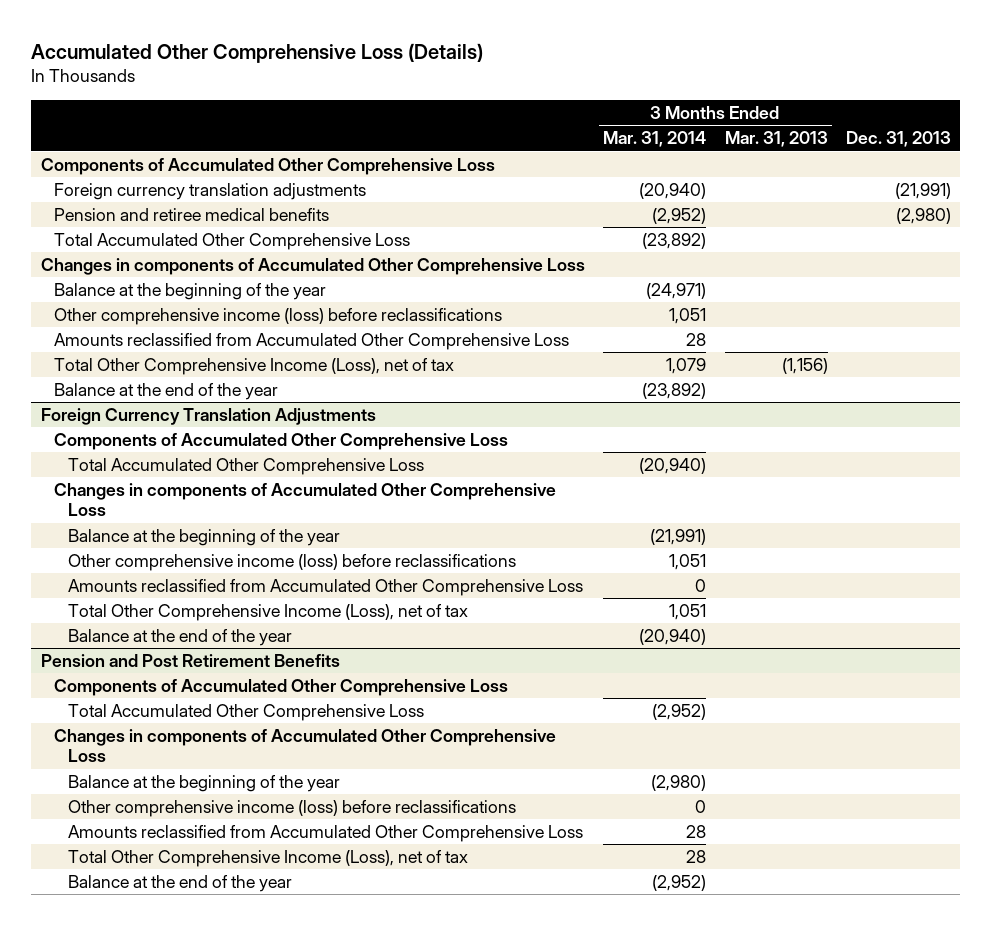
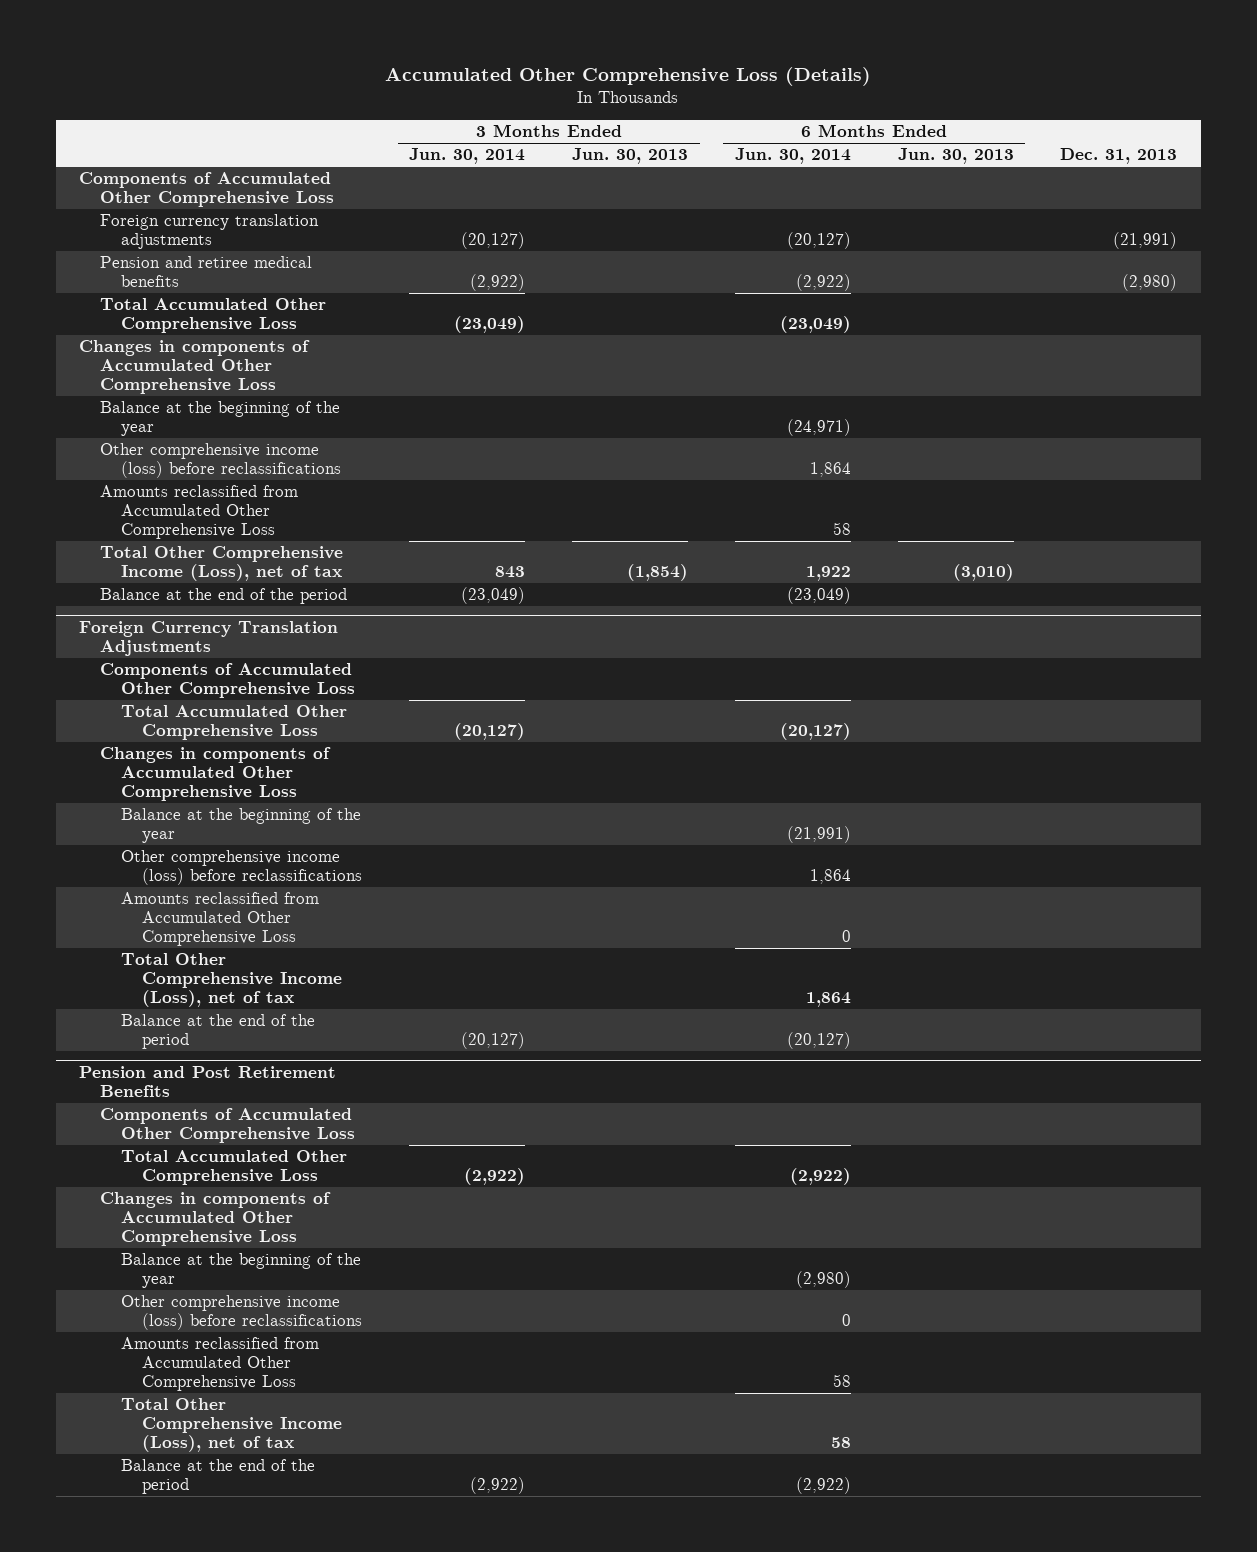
- | 3 Months Ended Mar. 31, 2014 | 3 Months Ended Mar. 31, 2013 | Dec. 31, 2013
+ | 3 Months Ended Jun. 30, 2014 | 3 Months Ended Jun. 30, 2013 | 6 Months Ended Jun. 30, 2014 | 6 Months Ended Jun. 30, 2013 | Dec. 31, 2013
- Balance at the end of the year | (23,892) | |
+ Balance at the end of the period | (23,049) | | (23,049) | |
@ Foreign Currency Translation Adjustments
- Balance at the end of the year | (20,940) | |
+ Balance at the end of the period | (20,127) | | (20,127) | |
@ Pension and Post Retirement Benefits
- Balance at the end of the year | (2,952) | |
+ Balance at the end of the period | (2,922) | | (2,922) | |

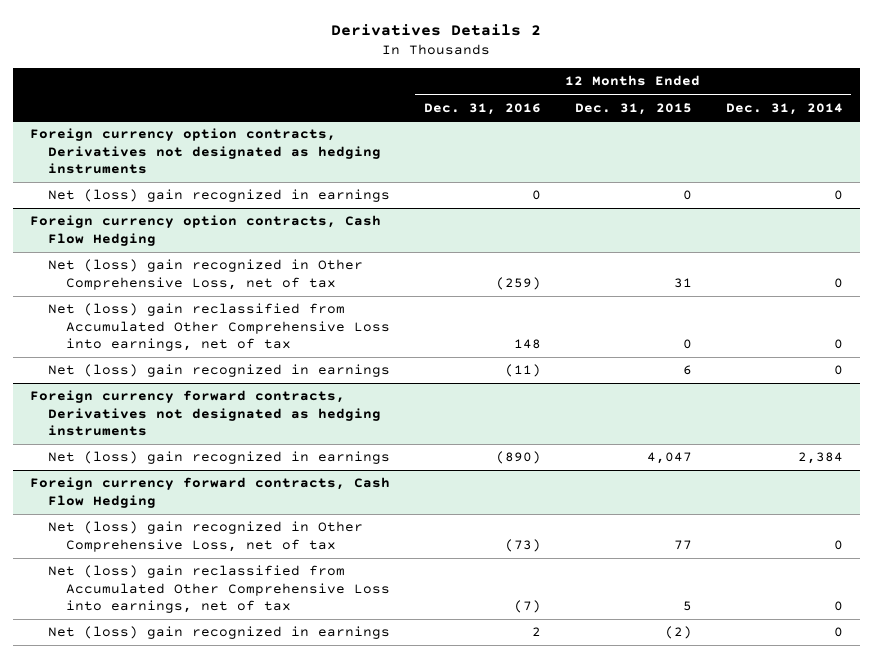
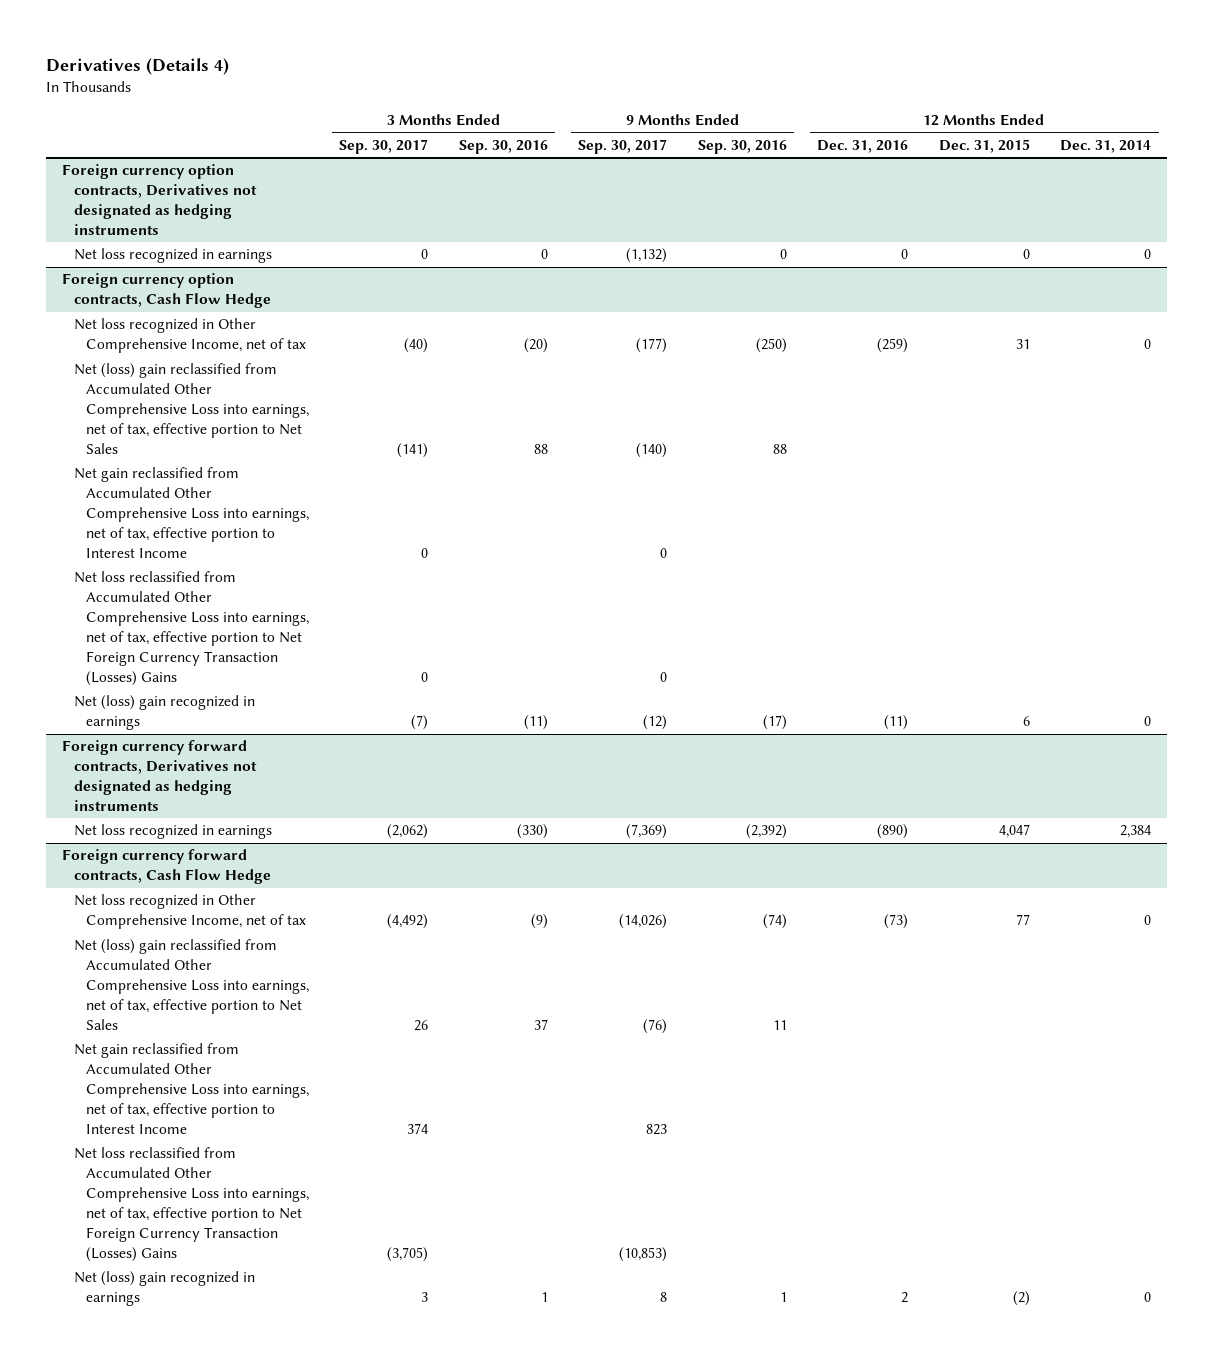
- Derivatives Details 2
+ Derivatives (Details 4)
- | 12 Months Ended Dec. 31, 2016 | 12 Months Ended Dec. 31, 2015 | 12 Months Ended Dec. 31, 2014
+ | 3 Months Ended Sep. 30, 2017 | 3 Months Ended Sep. 30, 2016 | 9 Months Ended Sep. 30, 2017 | 9 Months Ended Sep. 30, 2016 | 12 Months Ended Dec. 31, 2016 | 12 Months Ended Dec. 31, 2015 | 12 Months Ended Dec. 31, 2014
@ Foreign currency option contracts, Derivatives not designated as hedging instruments
- Net (loss) gain recognized in earnings | 0 | 0 | 0
- Foreign currency option contracts, Cash Flow Hedging
- Net (loss) gain recognized in Other Comprehensive Loss, net of tax | (259) | 31 | 0
- Net (loss) gain reclassified from Accumulated Other Comprehensive Loss into earnings, net of tax | 148 | 0 | 0
@ Foreign currency option contracts, Derivatives not designated as hedging instruments
+ Net loss recognized in earnings | 0 | 0 | (1,132) | 0 | 0 | 0 | 0
+ Foreign currency option contracts, Cash Flow Hedge
+ Net loss recognized in Other Comprehensive Income, net of tax | (40) | (20) | (177) | (250) | (259) | 31 | 0
+ Net (loss) gain reclassified from Accumulated Other Comprehensive Loss into earnings, net of tax, effective portion to Net Sales | (141) | 88 | (140) | 88 | | |
+ Net gain reclassified from Accumulated Other Comprehensive Loss into earnings, net of tax, effective portion to Interest Income | 0 | | 0 | | | |
+ Net loss reclassified from Accumulated Other Comprehensive Loss into earnings, net of tax, effective portion to Net Foreign Currency Transaction (Losses) Gains | 0 | | 0 | | | |
@ Foreign currency forward contracts, Derivatives not designated as hedging instruments
- Net (loss) gain recognized in earnings | (890) | 4,047 | 2,384
- Foreign currency forward contracts, Cash Flow Hedging
- Net (loss) gain recognized in Other Comprehensive Loss, net of tax | (73) | 77 | 0
- Net (loss) gain reclassified from Accumulated Other Comprehensive Loss into earnings, net of tax | (7) | 5 | 0
@ Foreign currency forward contracts, Derivatives not designated as hedging instruments
+ Net loss recognized in earnings | (2,062) | (330) | (7,369) | (2,392) | (890) | 4,047 | 2,384
+ Foreign currency forward contracts, Cash Flow Hedge
+ Net loss recognized in Other Comprehensive Income, net of tax | (4,492) | (9) | (14,026) | (74) | (73) | 77 | 0
+ Net (loss) gain reclassified from Accumulated Other Comprehensive Loss into earnings, net of tax, effective portion to Net Sales | 26 | 37 | (76) | 11 | | |
+ Net gain reclassified from Accumulated Other Comprehensive Loss into earnings, net of tax, effective portion to Interest Income | 374 | | 823 | | | |
+ Net loss reclassified from Accumulated Other Comprehensive Loss into earnings, net of tax, effective portion to Net Foreign Currency Transaction (Losses) Gains | (3,705) | | (10,853) | | | |

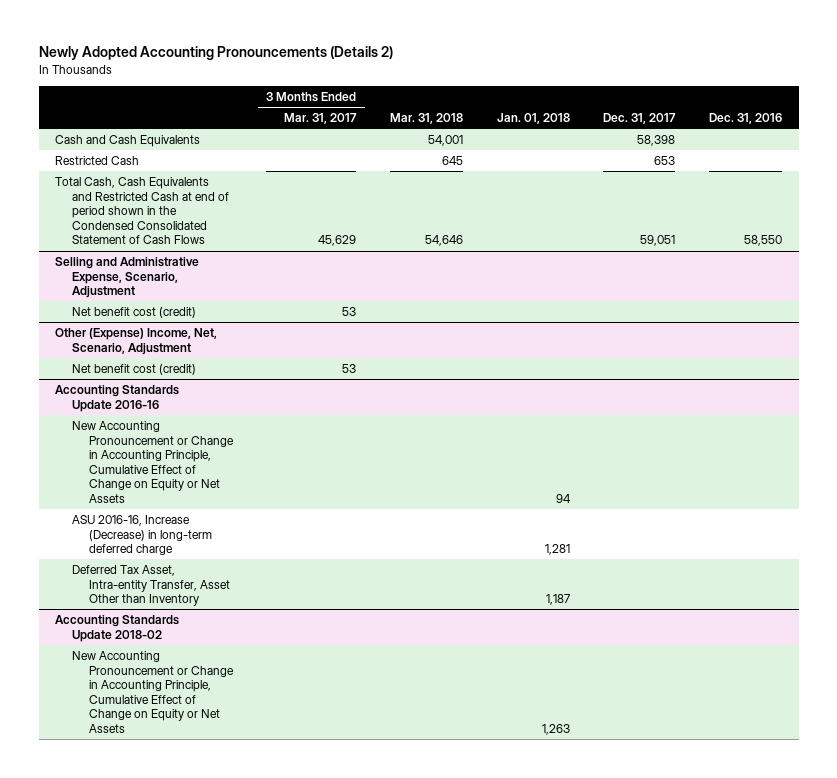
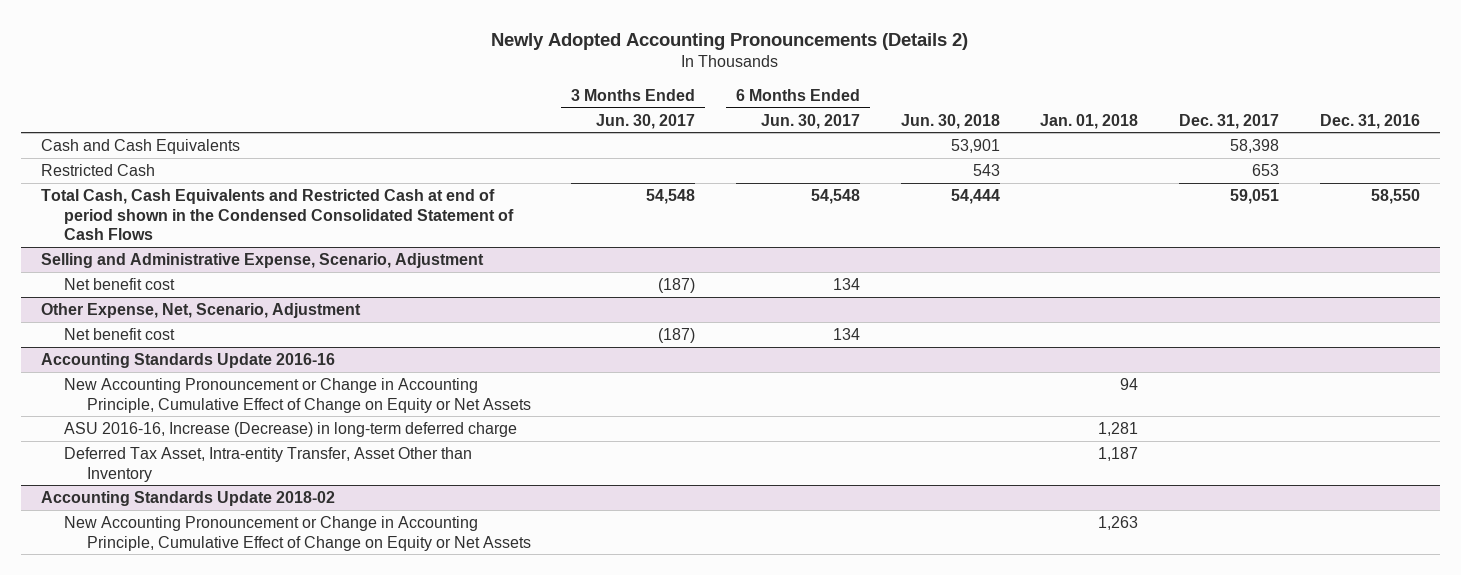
- | 3 Months Ended Mar. 31, 2017 | Mar. 31, 2018 | Jan. 01, 2018 | Dec. 31, 2017 | Dec. 31, 2016
+ | 3 Months Ended Jun. 30, 2017 | 6 Months Ended Jun. 30, 2017 | Jun. 30, 2018 | Jan. 01, 2018 | Dec. 31, 2017 | Dec. 31, 2016
@ Selling and Administrative Expense, Scenario, Adjustment
- Net benefit cost (credit) | 53 | | | |
- Other (Expense) Income, Net, Scenario, Adjustment
- Net benefit cost (credit) | 53 | | | |
@ Selling and Administrative Expense, Scenario, Adjustment
+ Net benefit cost | (187) | 134 | | | |
+ Other Expense, Net, Scenario, Adjustment
+ Net benefit cost | (187) | 134 | | | |

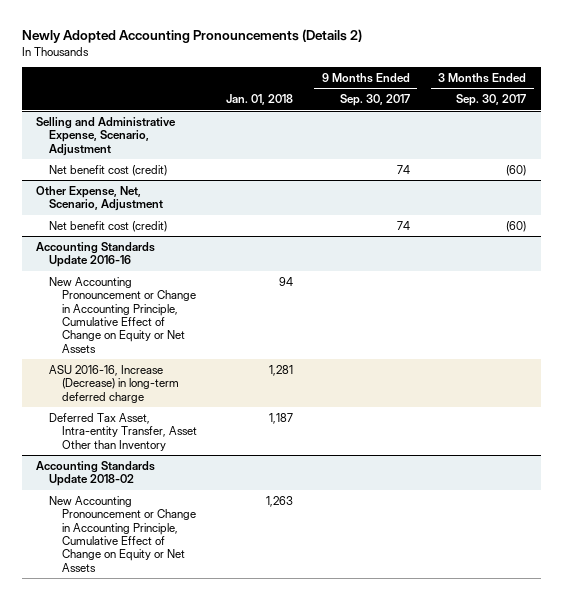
- | 3 Months Ended Jun. 30, 2017 | 6 Months Ended Jun. 30, 2017 | Jun. 30, 2018 | Jan. 01, 2018 | Dec. 31, 2017 | Dec. 31, 2016
+ | Jan. 01, 2018 | 9 Months Ended Sep. 30, 2017 | 3 Months Ended Sep. 30, 2017
- Cash and Cash Equivalents | | | 53,901 | | 58,398 |
- Restricted Cash | | | 543 | | 653 |
- Total Cash, Cash Equivalents and Restricted Cash at end of period shown in the Condensed Consolidated Statement of Cash Flows | 54,548 | 54,548 | 54,444 | | 59,051 | 58,550
@ Selling and Administrative Expense, Scenario, Adjustment
- Net benefit cost | (187) | 134 | | | |
+ Net benefit cost (credit) | | 74 | (60)
@ Other Expense, Net, Scenario, Adjustment
- Net benefit cost | (187) | 134 | | | |
+ Net benefit cost (credit) | | 74 | (60)

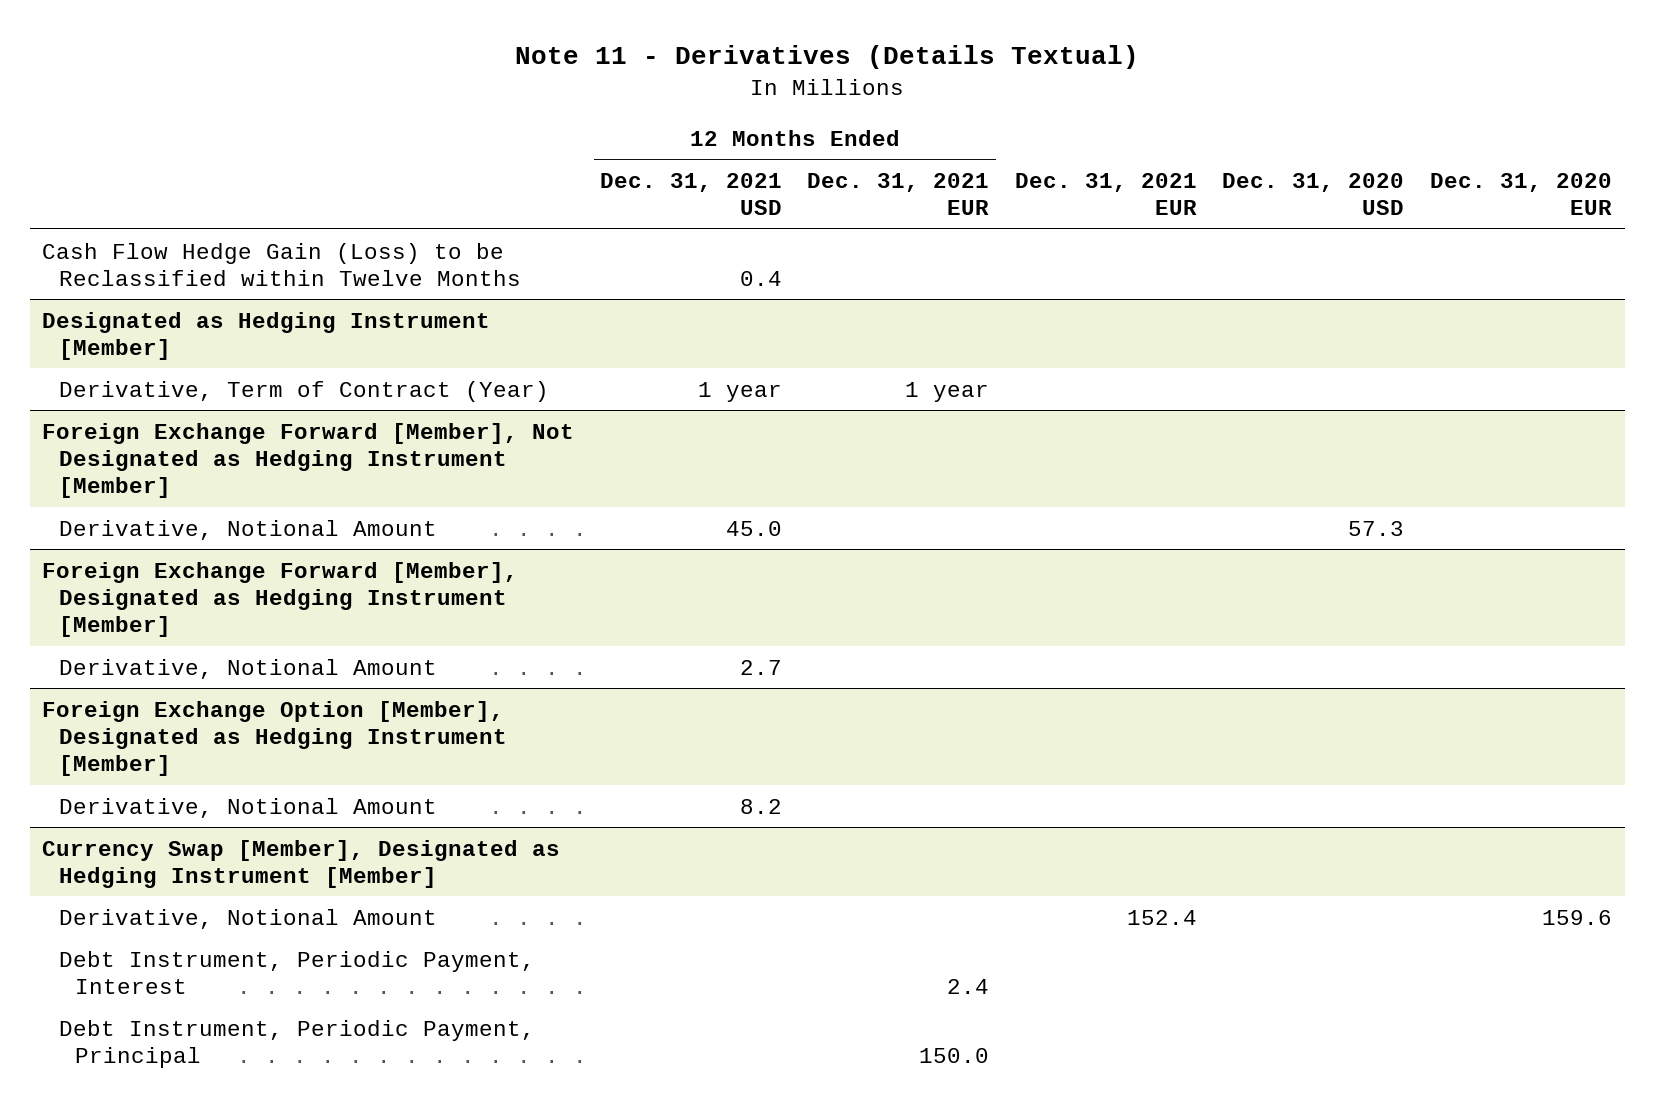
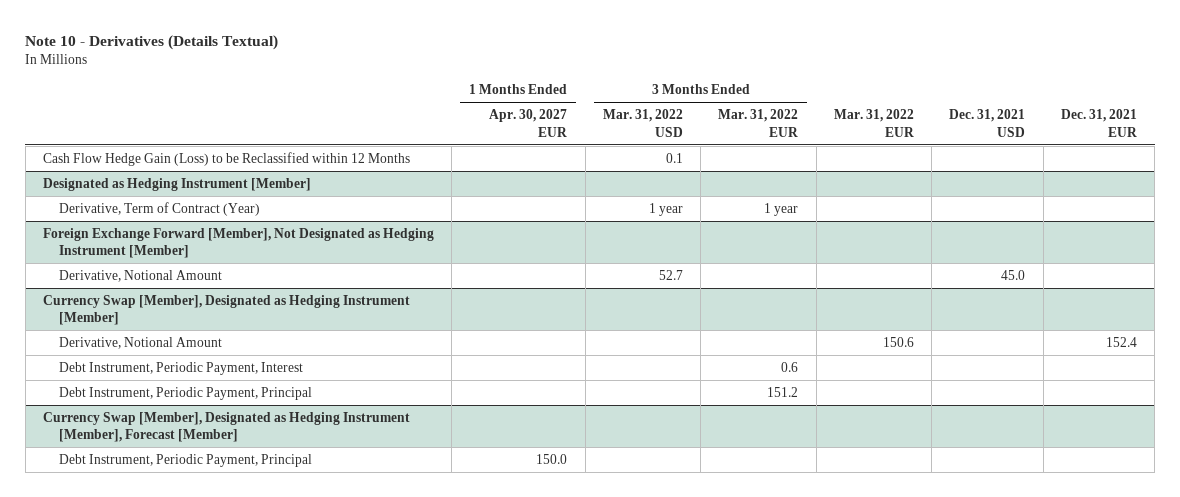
- Note 11 - Derivatives (Details Textual)
+ Note 10 - Derivatives (Details Textual)
- | 12 Months Ended Dec. 31, 2021 USD | 12 Months Ended Dec. 31, 2021 EUR | Dec. 31, 2021 EUR | Dec. 31, 2020 USD | Dec. 31, 2020 EUR
+ | 1 Months Ended Apr. 30, 2027 EUR | 3 Months Ended Mar. 31, 2022 USD | 3 Months Ended Mar. 31, 2022 EUR | Mar. 31, 2022 EUR | Dec. 31, 2021 USD | Dec. 31, 2021 EUR
- Cash Flow Hedge Gain (Loss) to be Reclassified within Twelve Months | 0.4 | | | |
+ Cash Flow Hedge Gain (Loss) to be Reclassified within 12 Months | | 0.1 | | | |
- Foreign Exchange Forward [Member], Designated as Hedging Instrument [Member]
- Derivative, Notional Amount | 2.7 | | | |
- Foreign Exchange Option [Member], Designated as Hedging Instrument [Member]
- Derivative, Notional Amount | 8.2 | | | |
+ Currency Swap [Member], Designated as Hedging Instrument [Member], Forecast [Member]
+ Debt Instrument, Periodic Payment, Principal | 150.0 | | | | |

